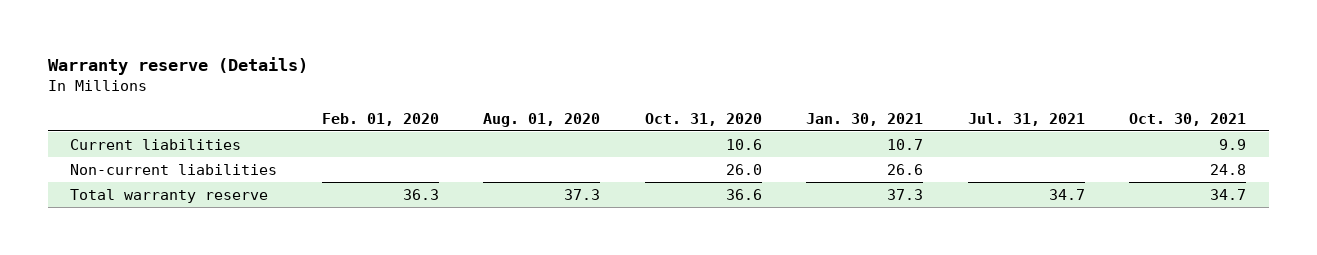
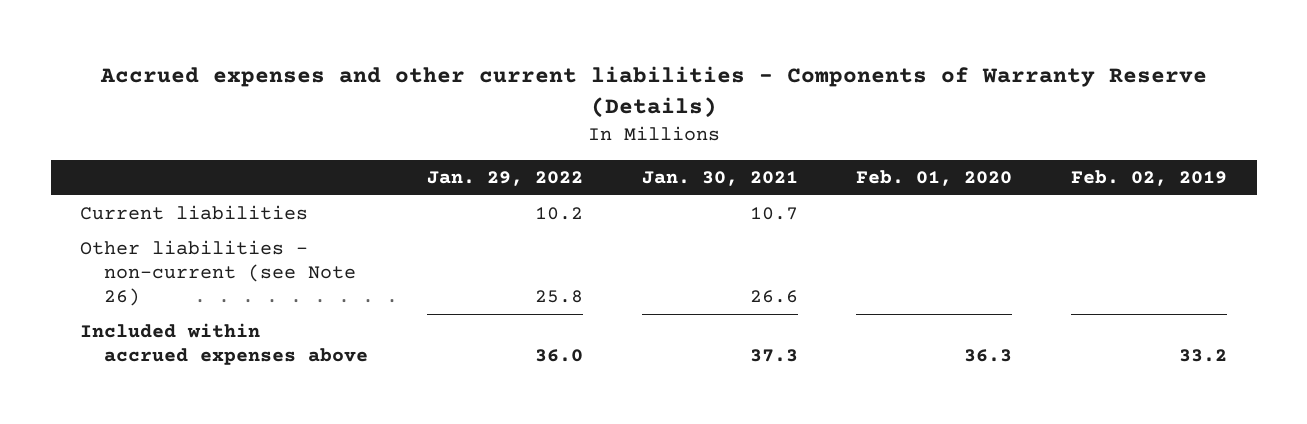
- Warranty reserve (Details)
+ Accrued expenses and other current liabilities - Components of Warranty Reserve (Details)
- | Feb. 01, 2020 | Aug. 01, 2020 | Oct. 31, 2020 | Jan. 30, 2021 | Jul. 31, 2021 | Oct. 30, 2021
+ | Jan. 29, 2022 | Jan. 30, 2021 | Feb. 01, 2020 | Feb. 02, 2019
- Non-current liabilities | | | 26.0 | 26.6 | | 24.8
- Total warranty reserve | 36.3 | 37.3 | 36.6 | 37.3 | 34.7 | 34.7
+ Other liabilities - non-current (see Note 26) | 25.8 | 26.6 | |
+ Included within accrued expenses above | 36.0 | 37.3 | 36.3 | 33.2

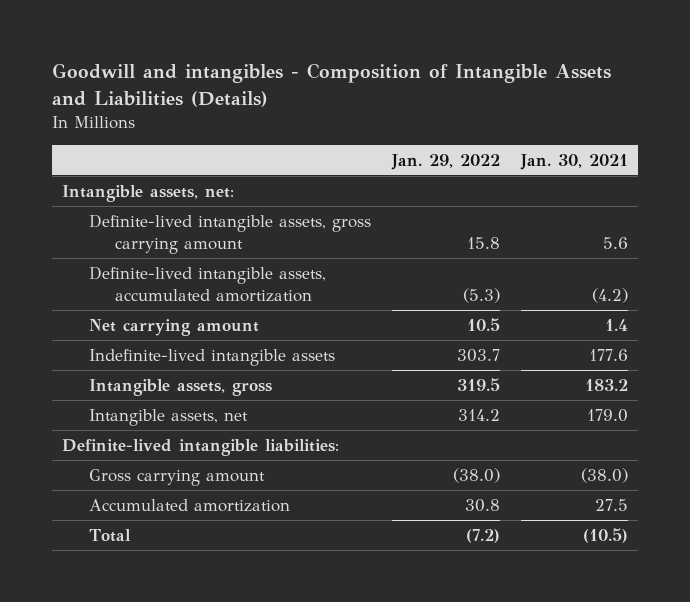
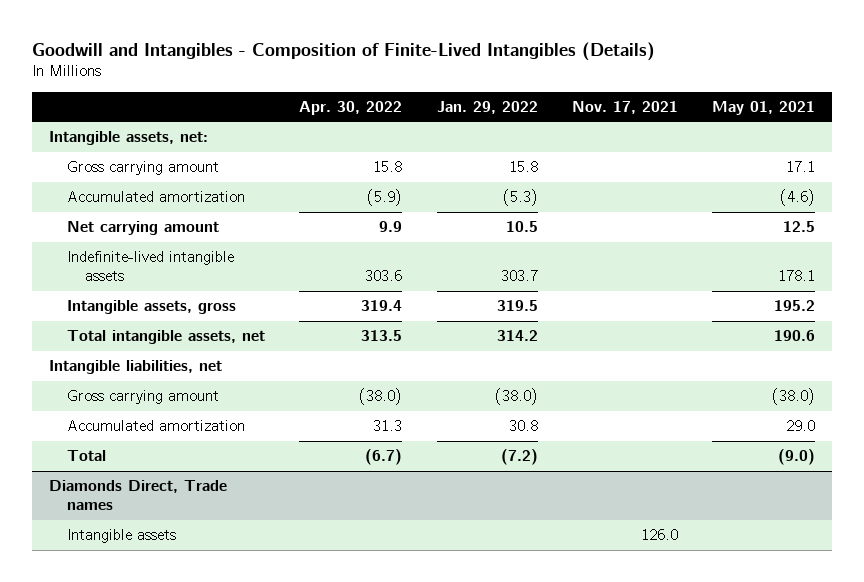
- Goodwill and intangibles - Composition of Intangible Assets and Liabilities (Details)
+ Goodwill and Intangibles - Composition of Finite-Lived Intangibles (Details)
- | Jan. 29, 2022 | Jan. 30, 2021
+ | Apr. 30, 2022 | Jan. 29, 2022 | Nov. 17, 2021 | May 01, 2021
- Definite-lived intangible assets, gross carrying amount | 15.8 | 5.6
- Definite-lived intangible assets, accumulated amortization | (5.3) | (4.2)
+ Gross carrying amount | 15.8 | 15.8 | | 17.1
+ Accumulated amortization | (5.9) | (5.3) | | (4.6)
- Intangible assets, net | 314.2 | 179.0
- Definite-lived intangible liabilities:
+ Total intangible assets, net | 313.5 | 314.2 | | 190.6
+ Intangible liabilities, net
+ Diamonds Direct, Trade names
+ Intangible assets | | | 126.0 |

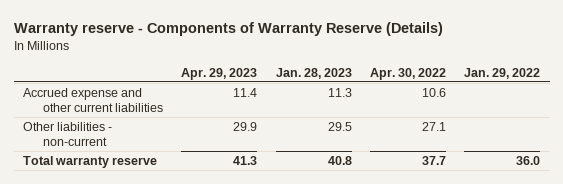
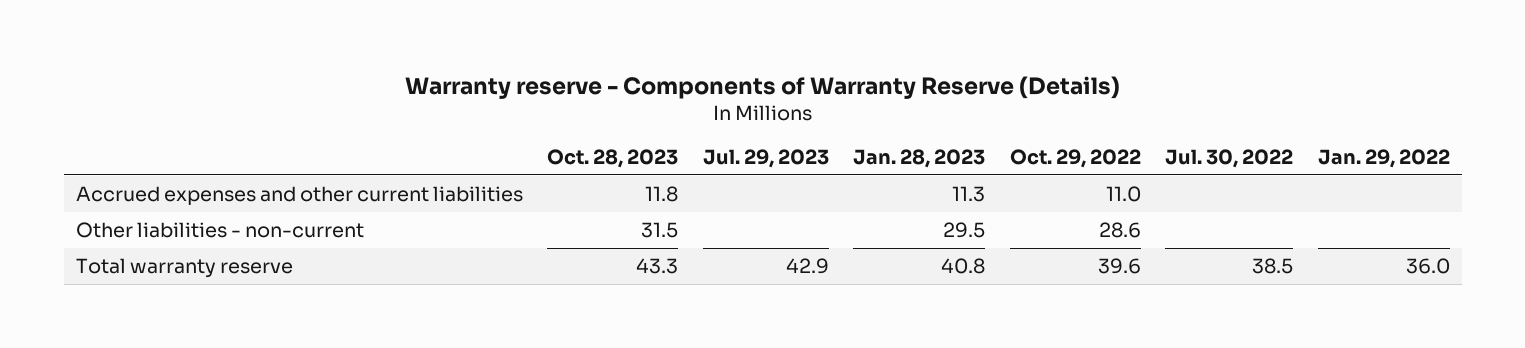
- | Apr. 29, 2023 | Jan. 28, 2023 | Apr. 30, 2022 | Jan. 29, 2022
+ | Oct. 28, 2023 | Jul. 29, 2023 | Jan. 28, 2023 | Oct. 29, 2022 | Jul. 30, 2022 | Jan. 29, 2022
- Accrued expense and other current liabilities | 11.4 | 11.3 | 10.6 |
+ Accrued expenses and other current liabilities | 11.8 | | 11.3 | 11.0 | |

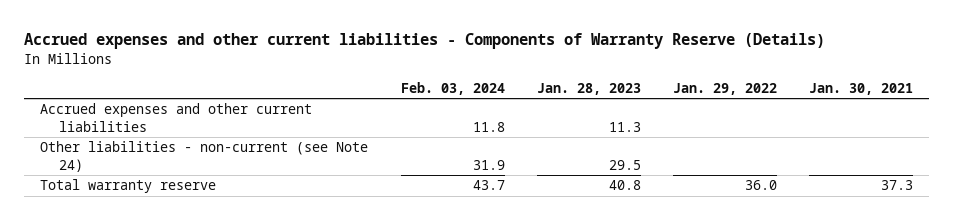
- Warranty reserve - Components of Warranty Reserve (Details)
+ Accrued expenses and other current liabilities - Components of Warranty Reserve (Details)
- | Oct. 28, 2023 | Jul. 29, 2023 | Jan. 28, 2023 | Oct. 29, 2022 | Jul. 30, 2022 | Jan. 29, 2022
+ | Feb. 03, 2024 | Jan. 28, 2023 | Jan. 29, 2022 | Jan. 30, 2021
- Other liabilities - non-current | 31.5 | | 29.5 | 28.6 | |
+ Other liabilities - non-current (see Note 24) | 31.9 | 29.5 | |

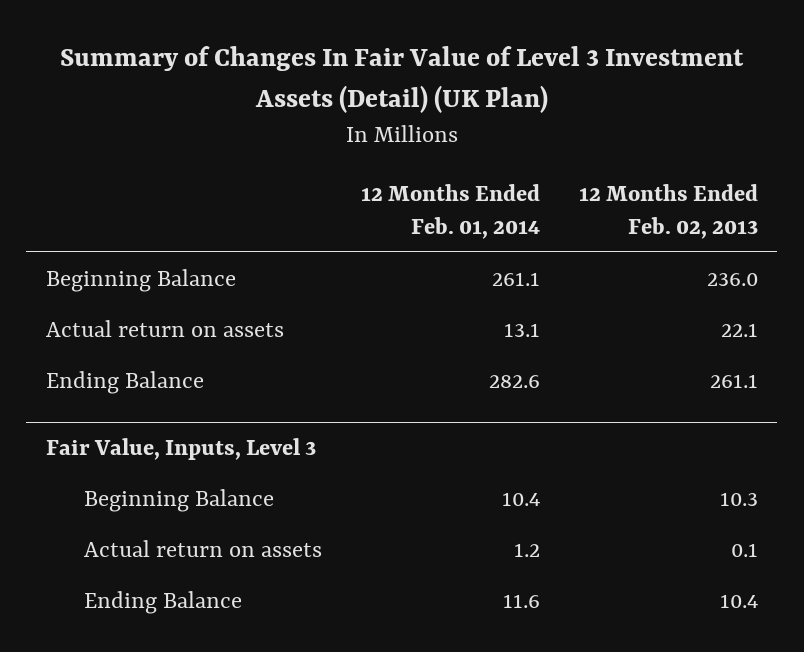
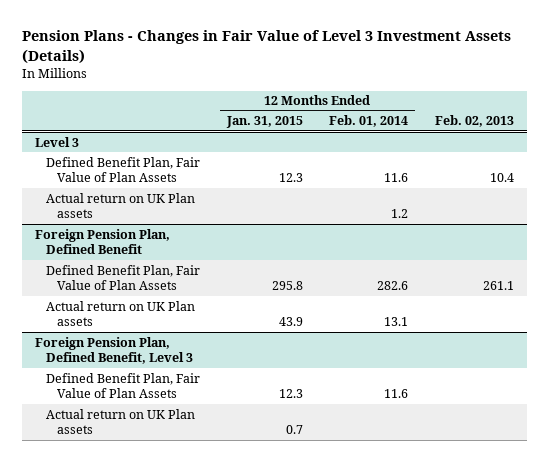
- Summary of Changes In Fair Value of Level 3 Investment Assets (Detail) (UK Plan)
+ Pension Plans - Changes in Fair Value of Level 3 Investment Assets (Details)
- | 12 Months Ended Feb. 01, 2014 | 12 Months Ended Feb. 02, 2013
+ | 12 Months Ended Jan. 31, 2015 | 12 Months Ended Feb. 01, 2014 | Feb. 02, 2013
- Beginning Balance | 261.1 | 236.0
- Actual return on assets | 13.1 | 22.1
- Ending Balance | 282.6 | 261.1
- Fair Value, Inputs, Level 3
- Beginning Balance | 10.4 | 10.3
- Actual return on assets | 1.2 | 0.1
- Ending Balance | 11.6 | 10.4
+ Level 3
+ Defined Benefit Plan, Fair Value of Plan Assets | 12.3 | 11.6 | 10.4
+ Actual return on UK Plan assets | | 1.2 |
+ Foreign Pension Plan, Defined Benefit
+ Defined Benefit Plan, Fair Value of Plan Assets | 295.8 | 282.6 | 261.1
+ Actual return on UK Plan assets | 43.9 | 13.1 |
+ Foreign Pension Plan, Defined Benefit, Level 3
+ Defined Benefit Plan, Fair Value of Plan Assets | 12.3 | 11.6 |
+ Actual return on UK Plan assets | 0.7 | |

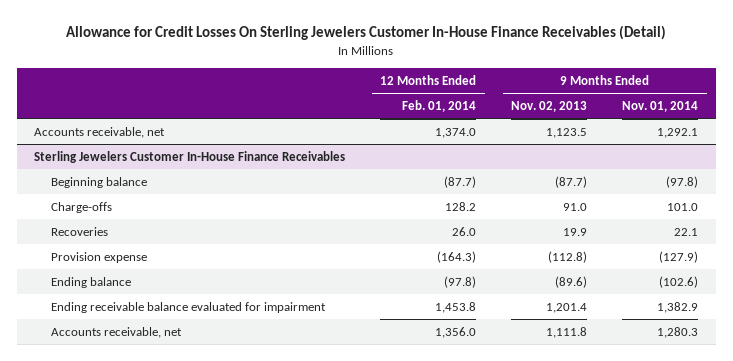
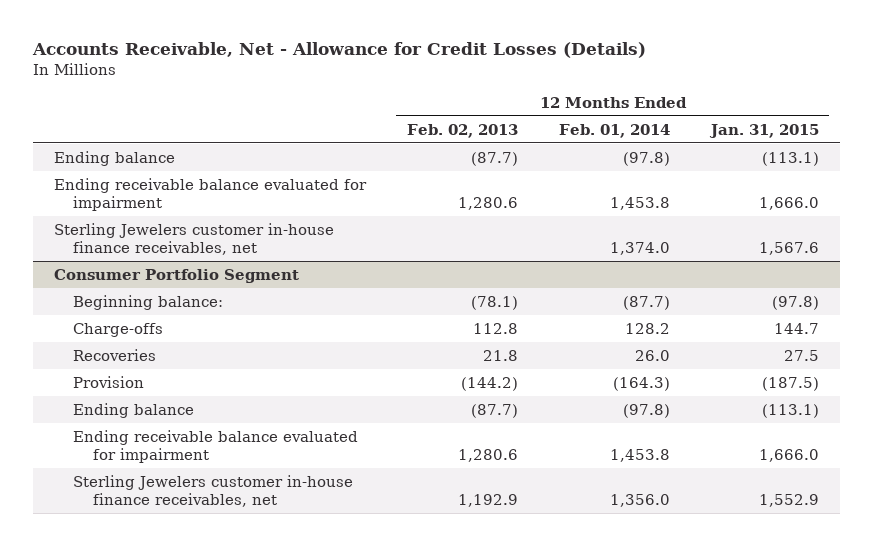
- Allowance for Credit Losses On Sterling Jewelers Customer In-House Finance Receivables (Detail)
+ Accounts Receivable, Net - Allowance for Credit Losses (Details)
- | 12 Months Ended Feb. 01, 2014 | 9 Months Ended Nov. 02, 2013 | 9 Months Ended Nov. 01, 2014
+ | 12 Months Ended Feb. 02, 2013 | 12 Months Ended Feb. 01, 2014 | 12 Months Ended Jan. 31, 2015
- Accounts receivable, net | 1,374.0 | 1,123.5 | 1,292.1
- Sterling Jewelers Customer In-House Finance Receivables
- Beginning balance | (87.7) | (87.7) | (97.8)
+ Ending balance | (87.7) | (97.8) | (113.1)
+ Ending receivable balance evaluated for impairment | 1,280.6 | 1,453.8 | 1,666.0
+ Sterling Jewelers customer in-house finance receivables, net | | 1,374.0 | 1,567.6
+ Consumer Portfolio Segment
+ Beginning balance: | (78.1) | (87.7) | (97.8)
- Provision expense | (164.3) | (112.8) | (127.9)
+ Provision | (144.2) | (164.3) | (187.5)
- Accounts receivable, net | 1,356.0 | 1,111.8 | 1,280.3
+ Sterling Jewelers customer in-house finance receivables, net | 1,192.9 | 1,356.0 | 1,552.9

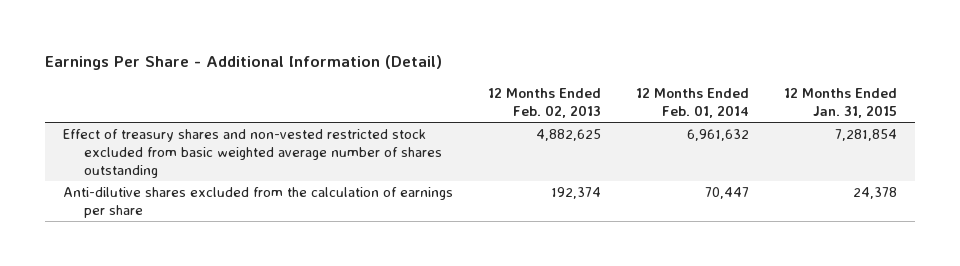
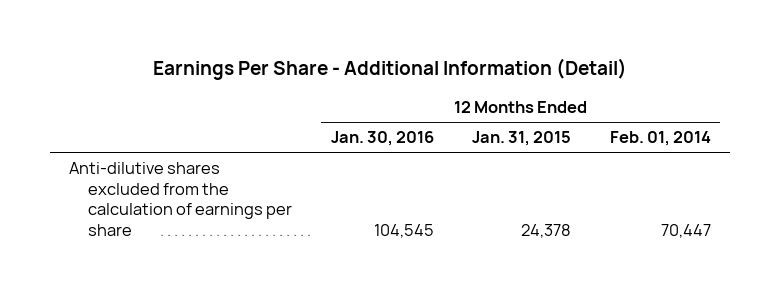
- | 12 Months Ended Feb. 02, 2013 | 12 Months Ended Feb. 01, 2014 | 12 Months Ended Jan. 31, 2015
+ | 12 Months Ended Jan. 30, 2016 | 12 Months Ended Jan. 31, 2015 | 12 Months Ended Feb. 01, 2014
- Effect of treasury shares and non-vested restricted stock excluded from basic weighted average number of shares outstanding | 4,882,625 | 6,961,632 | 7,281,854

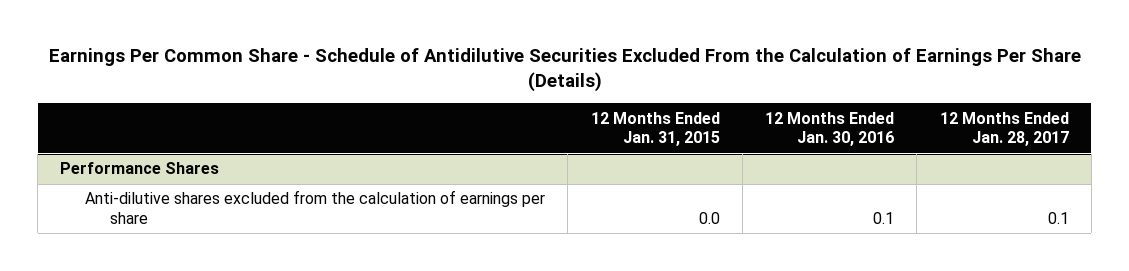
- Earnings Per Share - Additional Information (Detail)
+ Earnings Per Common Share - Schedule of Antidilutive Securities Excluded From the Calculation of Earnings Per Share (Details)
- | 12 Months Ended Jan. 30, 2016 | 12 Months Ended Jan. 31, 2015 | 12 Months Ended Feb. 01, 2014
+ | 12 Months Ended Jan. 31, 2015 | 12 Months Ended Jan. 30, 2016 | 12 Months Ended Jan. 28, 2017
- Anti-dilutive shares excluded from the calculation of earnings per share | 104,545 | 24,378 | 70,447
+ Performance Shares
+ Anti-dilutive shares excluded from the calculation of earnings per share | 0.0 | 0.1 | 0.1

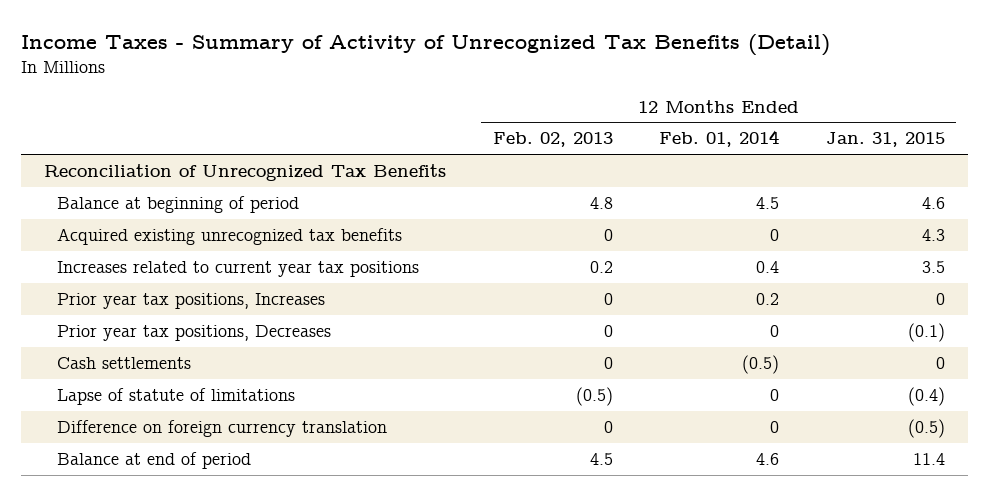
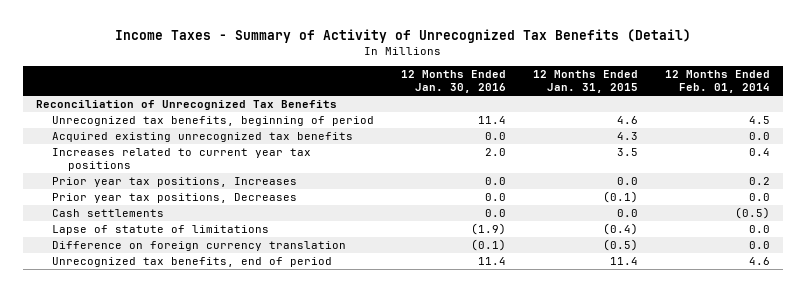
- | 12 Months Ended Feb. 02, 2013 | 12 Months Ended Feb. 01, 2014 | 12 Months Ended Jan. 31, 2015
+ | 12 Months Ended Jan. 30, 2016 | 12 Months Ended Jan. 31, 2015 | 12 Months Ended Feb. 01, 2014
- Balance at beginning of period | 4.8 | 4.5 | 4.6
- Acquired existing unrecognized tax benefits | 0 | 0 | 4.3
+ Unrecognized tax benefits, beginning of period | 11.4 | 4.6 | 4.5
+ Acquired existing unrecognized tax benefits | 0.0 | 4.3 | 0.0
- Prior year tax positions, Increases | 0 | 0.2 | 0
- Prior year tax positions, Decreases | 0 | 0 | (0.1)
- Cash settlements | 0 | (0.5) | 0
- Lapse of statute of limitations | (0.5) | 0 | (0.4)
- Difference on foreign currency translation | 0 | 0 | (0.5)
- Balance at end of period | 4.5 | 4.6 | 11.4
+ Prior year tax positions, Increases | 0.0 | 0.0 | 0.2
+ Prior year tax positions, Decreases | 0.0 | (0.1) | 0.0
+ Cash settlements | 0.0 | 0.0 | (0.5)
+ Lapse of statute of limitations | (1.9) | (0.4) | 0.0
+ Difference on foreign currency translation | (0.1) | (0.5) | 0.0
+ Unrecognized tax benefits, end of period | 11.4 | 11.4 | 4.6

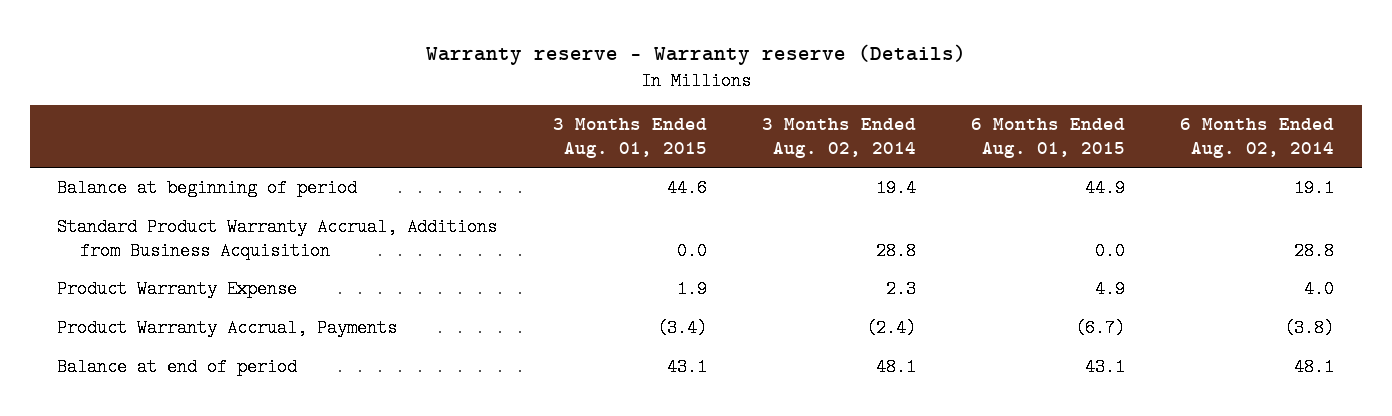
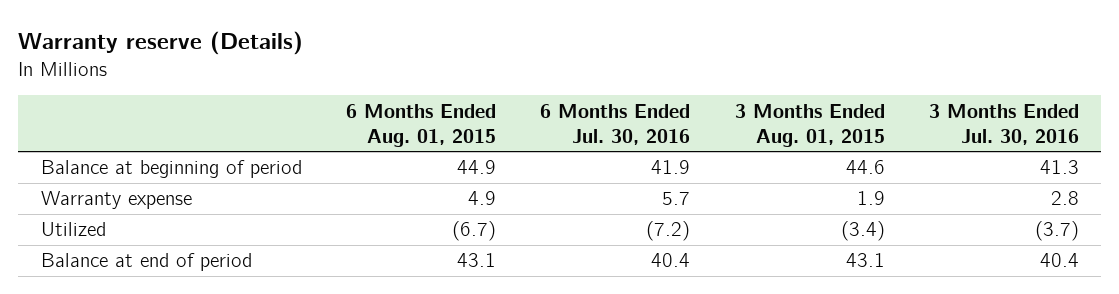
- Warranty reserve - Warranty reserve (Details)
+ Warranty reserve (Details)
- | 3 Months Ended Aug. 01, 2015 | 3 Months Ended Aug. 02, 2014 | 6 Months Ended Aug. 01, 2015 | 6 Months Ended Aug. 02, 2014
+ | 6 Months Ended Aug. 01, 2015 | 6 Months Ended Jul. 30, 2016 | 3 Months Ended Aug. 01, 2015 | 3 Months Ended Jul. 30, 2016
- Standard Product Warranty Accrual, Additions from Business Acquisition | 0.0 | 28.8 | 0.0 | 28.8
- Product Warranty Expense | 1.9 | 2.3 | 4.9 | 4.0
- Product Warranty Accrual, Payments | (3.4) | (2.4) | (6.7) | (3.8)
+ Warranty expense | 4.9 | 5.7 | 1.9 | 2.8
+ Utilized | (6.7) | (7.2) | (3.4) | (3.7)

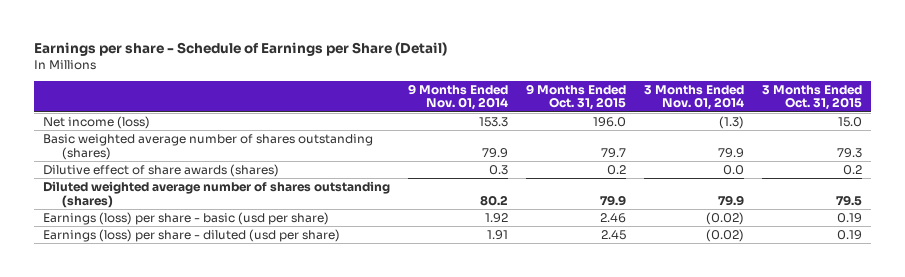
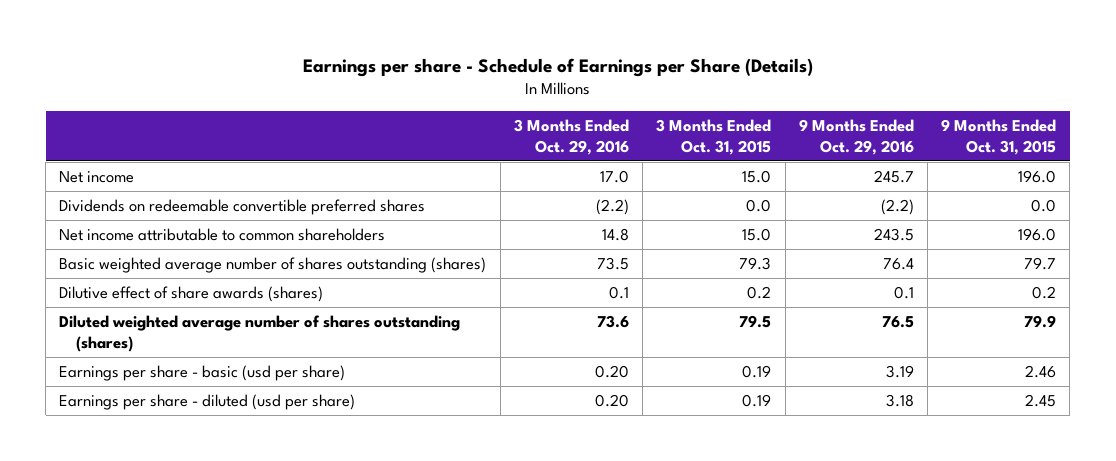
- Earnings per share - Schedule of Earnings per Share (Detail)
+ Earnings per share - Schedule of Earnings per Share (Details)
- | 9 Months Ended Nov. 01, 2014 | 9 Months Ended Oct. 31, 2015 | 3 Months Ended Nov. 01, 2014 | 3 Months Ended Oct. 31, 2015
+ | 3 Months Ended Oct. 29, 2016 | 3 Months Ended Oct. 31, 2015 | 9 Months Ended Oct. 29, 2016 | 9 Months Ended Oct. 31, 2015
- Net income (loss) | 153.3 | 196.0 | (1.3) | 15.0
+ Net income | 17.0 | 15.0 | 245.7 | 196.0
+ Dividends on redeemable convertible preferred shares | (2.2) | 0.0 | (2.2) | 0.0
+ Net income attributable to common shareholders | 14.8 | 15.0 | 243.5 | 196.0
- Earnings (loss) per share - basic (usd per share) | 1.92 | 2.46 | (0.02) | 0.19
- Earnings (loss) per share - diluted (usd per share) | 1.91 | 2.45 | (0.02) | 0.19
+ Earnings per share - basic (usd per share) | 0.20 | 0.19 | 3.19 | 2.46
+ Earnings per share - diluted (usd per share) | 0.20 | 0.19 | 3.18 | 2.45

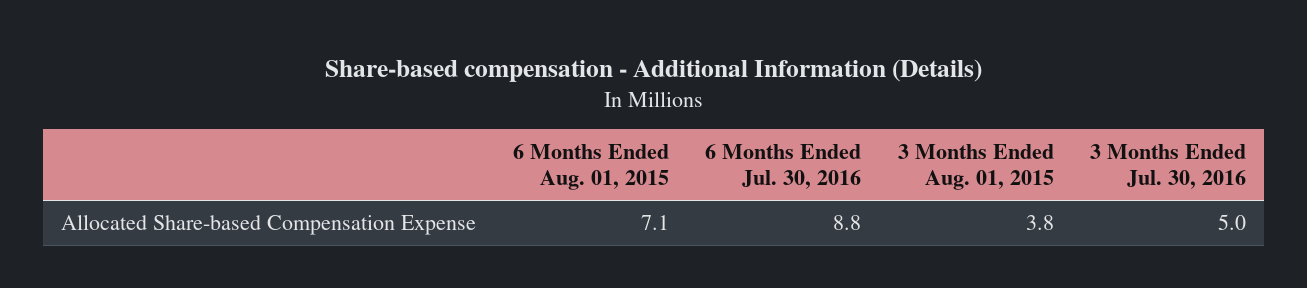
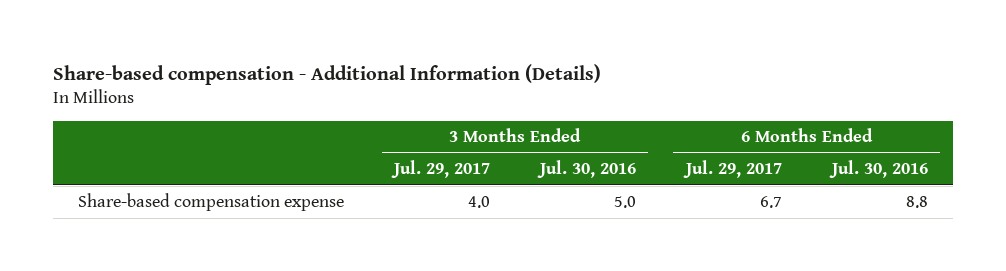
- | 6 Months Ended Aug. 01, 2015 | 6 Months Ended Jul. 30, 2016 | 3 Months Ended Aug. 01, 2015 | 3 Months Ended Jul. 30, 2016
+ | 3 Months Ended Jul. 29, 2017 | 3 Months Ended Jul. 30, 2016 | 6 Months Ended Jul. 29, 2017 | 6 Months Ended Jul. 30, 2016
- Allocated Share-based Compensation Expense | 7.1 | 8.8 | 3.8 | 5.0
+ Share-based compensation expense | 4.0 | 5.0 | 6.7 | 8.8

